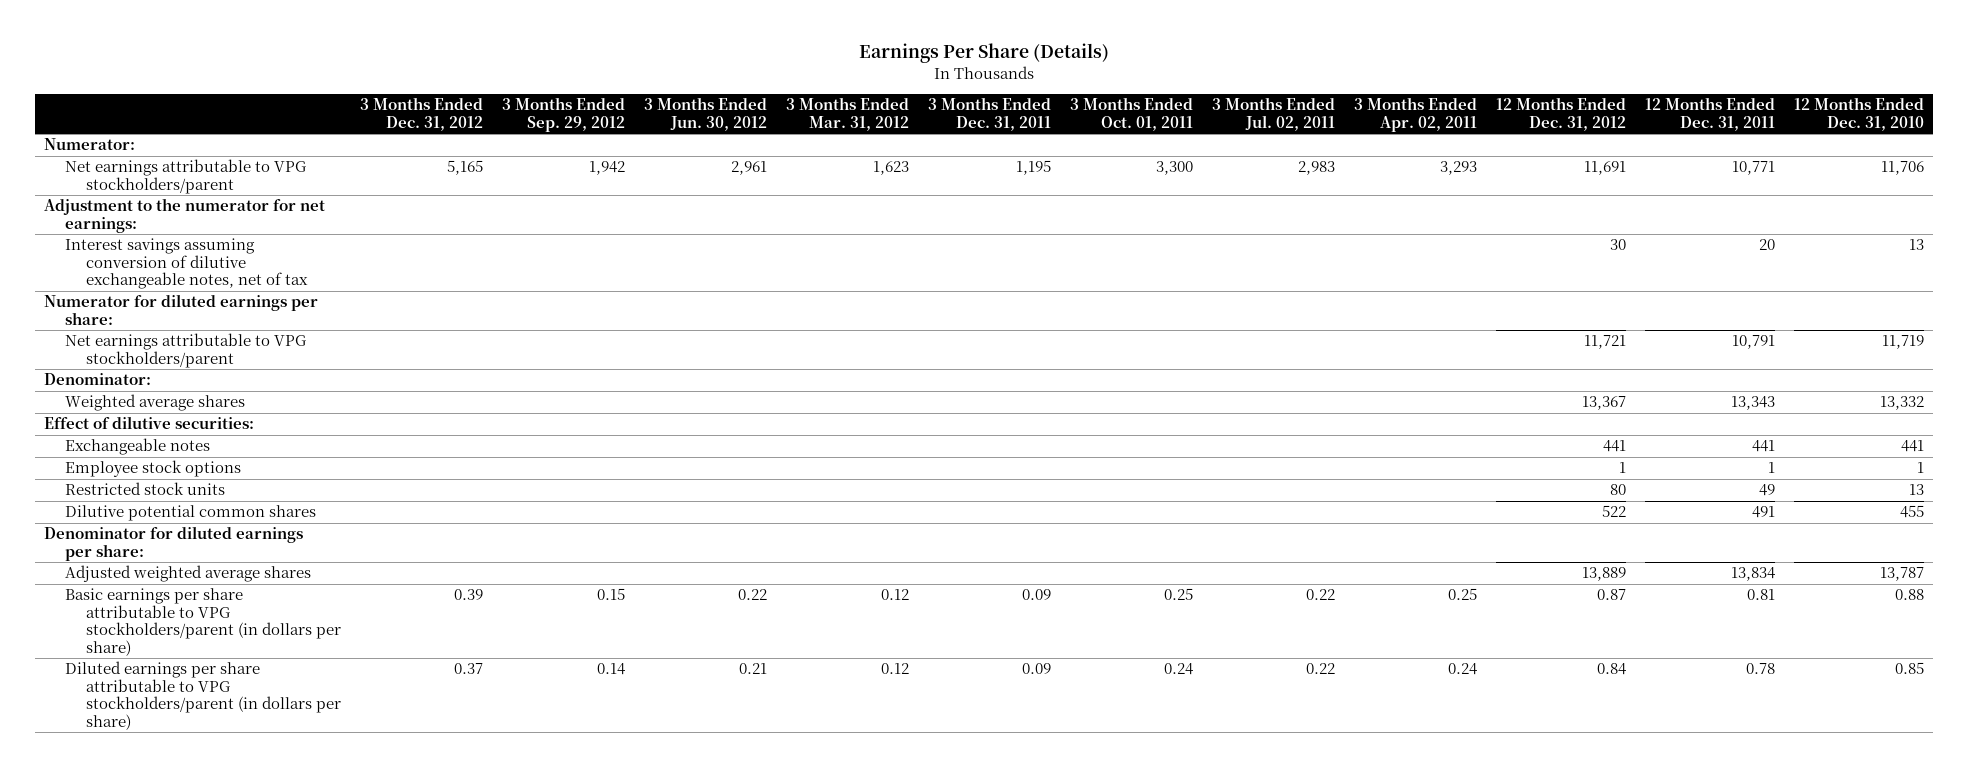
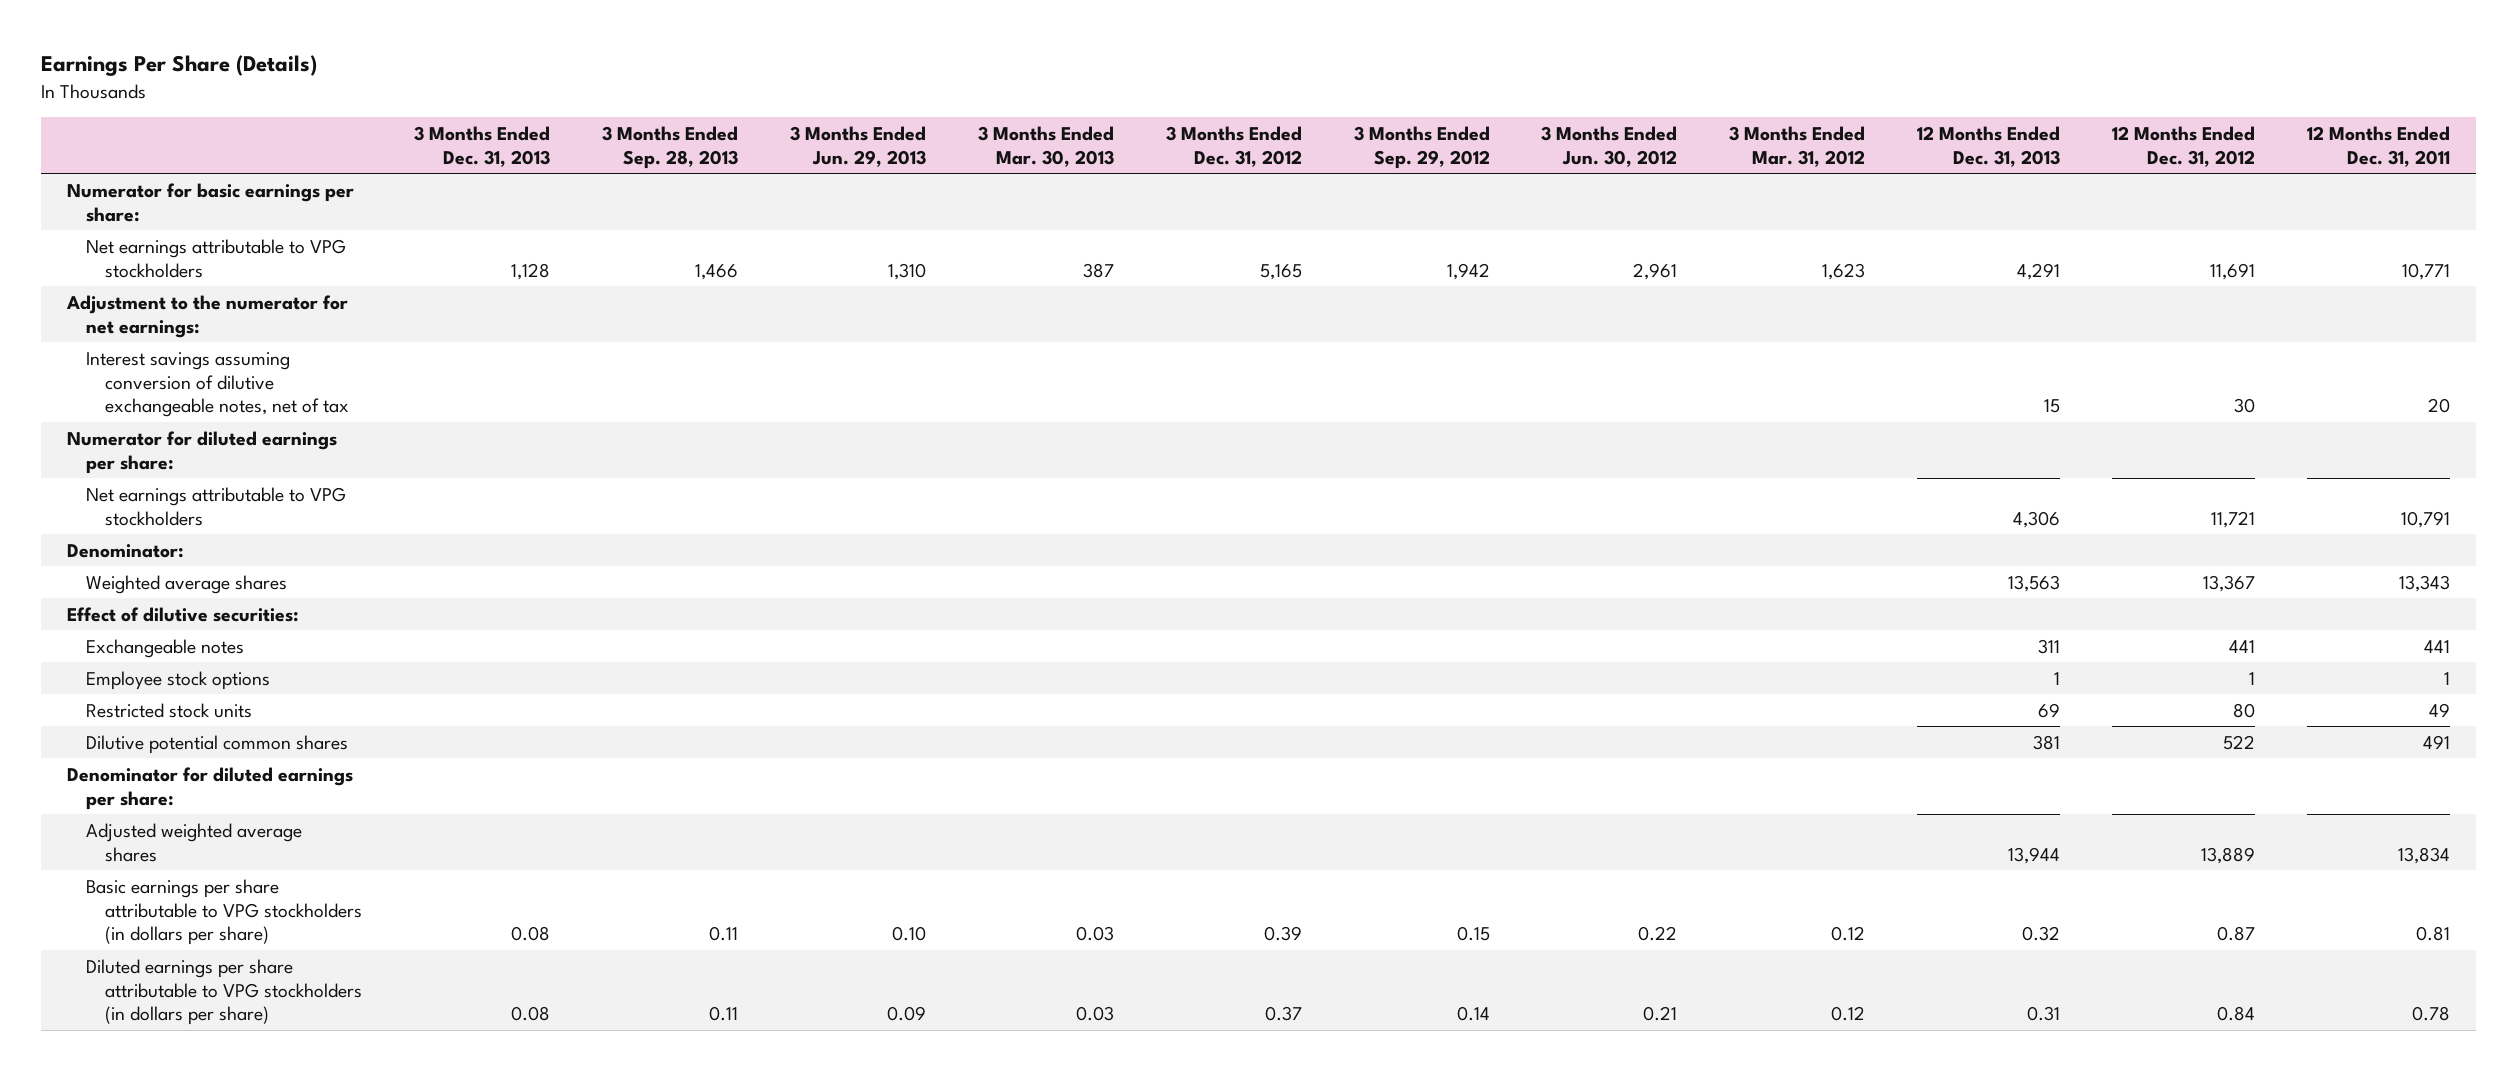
- | 3 Months Ended Dec. 31, 2012 | 3 Months Ended Sep. 29, 2012 | 3 Months Ended Jun. 30, 2012 | 3 Months Ended Mar. 31, 2012 | 3 Months Ended Dec. 31, 2011 | 3 Months Ended Oct. 01, 2011 | 3 Months Ended Jul. 02, 2011 | 3 Months Ended Apr. 02, 2011 | 12 Months Ended Dec. 31, 2012 | 12 Months Ended Dec. 31, 2011 | 12 Months Ended Dec. 31, 2010
+ | 3 Months Ended Dec. 31, 2013 | 3 Months Ended Sep. 28, 2013 | 3 Months Ended Jun. 29, 2013 | 3 Months Ended Mar. 30, 2013 | 3 Months Ended Dec. 31, 2012 | 3 Months Ended Sep. 29, 2012 | 3 Months Ended Jun. 30, 2012 | 3 Months Ended Mar. 31, 2012 | 12 Months Ended Dec. 31, 2013 | 12 Months Ended Dec. 31, 2012 | 12 Months Ended Dec. 31, 2011
- Numerator:
- Net earnings attributable to VPG stockholders/parent | 5,165 | 1,942 | 2,961 | 1,623 | 1,195 | 3,300 | 2,983 | 3,293 | 11,691 | 10,771 | 11,706
+ Numerator for basic earnings per share:
+ Net earnings attributable to VPG stockholders | 1,128 | 1,466 | 1,310 | 387 | 5,165 | 1,942 | 2,961 | 1,623 | 4,291 | 11,691 | 10,771
- Net earnings attributable to VPG stockholders/parent | | | | | | | | | 11,721 | 10,791 | 11,719
+ Net earnings attributable to VPG stockholders | | | | | | | | | 4,306 | 11,721 | 10,791
- Basic earnings per share attributable to VPG stockholders/parent (in dollars per share) | 0.39 | 0.15 | 0.22 | 0.12 | 0.09 | 0.25 | 0.22 | 0.25 | 0.87 | 0.81 | 0.88
- Diluted earnings per share attributable to VPG stockholders/parent (in dollars per share) | 0.37 | 0.14 | 0.21 | 0.12 | 0.09 | 0.24 | 0.22 | 0.24 | 0.84 | 0.78 | 0.85
+ Basic earnings per share attributable to VPG stockholders (in dollars per share) | 0.08 | 0.11 | 0.10 | 0.03 | 0.39 | 0.15 | 0.22 | 0.12 | 0.32 | 0.87 | 0.81
+ Diluted earnings per share attributable to VPG stockholders (in dollars per share) | 0.08 | 0.11 | 0.09 | 0.03 | 0.37 | 0.14 | 0.21 | 0.12 | 0.31 | 0.84 | 0.78

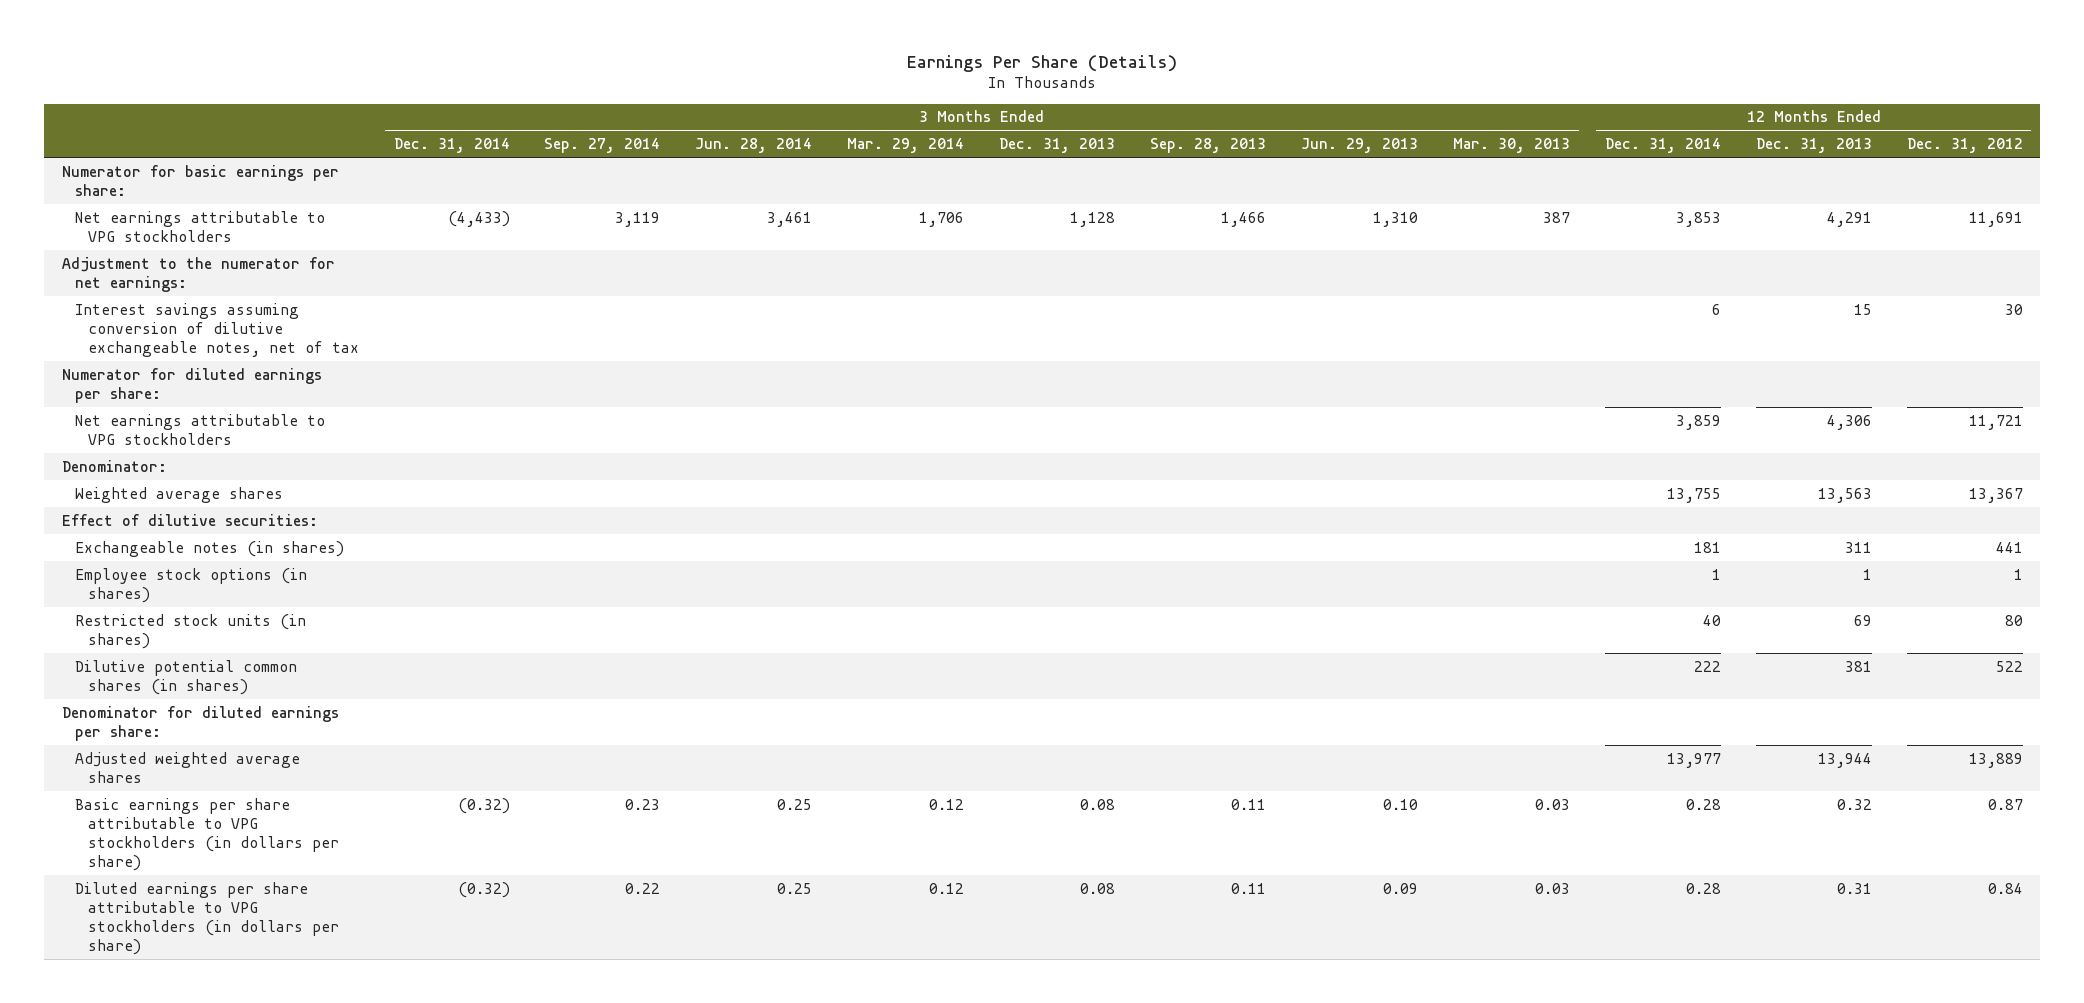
- | 3 Months Ended Dec. 31, 2013 | 3 Months Ended Sep. 28, 2013 | 3 Months Ended Jun. 29, 2013 | 3 Months Ended Mar. 30, 2013 | 3 Months Ended Dec. 31, 2012 | 3 Months Ended Sep. 29, 2012 | 3 Months Ended Jun. 30, 2012 | 3 Months Ended Mar. 31, 2012 | 12 Months Ended Dec. 31, 2013 | 12 Months Ended Dec. 31, 2012 | 12 Months Ended Dec. 31, 2011
+ | 3 Months Ended Dec. 31, 2014 | 3 Months Ended Sep. 27, 2014 | 3 Months Ended Jun. 28, 2014 | 3 Months Ended Mar. 29, 2014 | 3 Months Ended Dec. 31, 2013 | 3 Months Ended Sep. 28, 2013 | 3 Months Ended Jun. 29, 2013 | 3 Months Ended Mar. 30, 2013 | 12 Months Ended Dec. 31, 2014 | 12 Months Ended Dec. 31, 2013 | 12 Months Ended Dec. 31, 2012
- Exchangeable notes | | | | | | | | | 311 | 441 | 441
- Employee stock options | | | | | | | | | 1 | 1 | 1
- Restricted stock units | | | | | | | | | 69 | 80 | 49
- Dilutive potential common shares | | | | | | | | | 381 | 522 | 491
+ Exchangeable notes (in shares) | | | | | | | | | 181 | 311 | 441
+ Employee stock options (in shares) | | | | | | | | | 1 | 1 | 1
+ Restricted stock units (in shares) | | | | | | | | | 40 | 69 | 80
+ Dilutive potential common shares (in shares) | | | | | | | | | 222 | 381 | 522

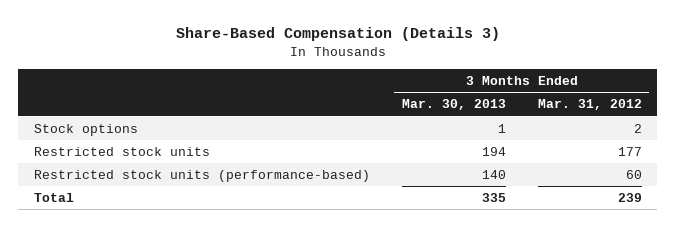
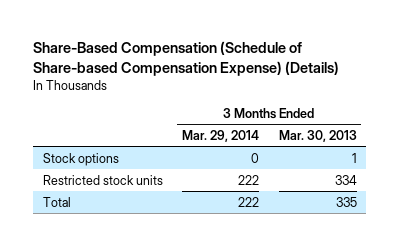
- Share-Based Compensation (Details 3)
+ Share-Based Compensation (Schedule of Share-based Compensation Expense) (Details)
- | 3 Months Ended Mar. 30, 2013 | 3 Months Ended Mar. 31, 2012
+ | 3 Months Ended Mar. 29, 2014 | 3 Months Ended Mar. 30, 2013
- Restricted stock units | 194 | 177
- Restricted stock units (performance-based) | 140 | 60
+ Restricted stock units | 222 | 334

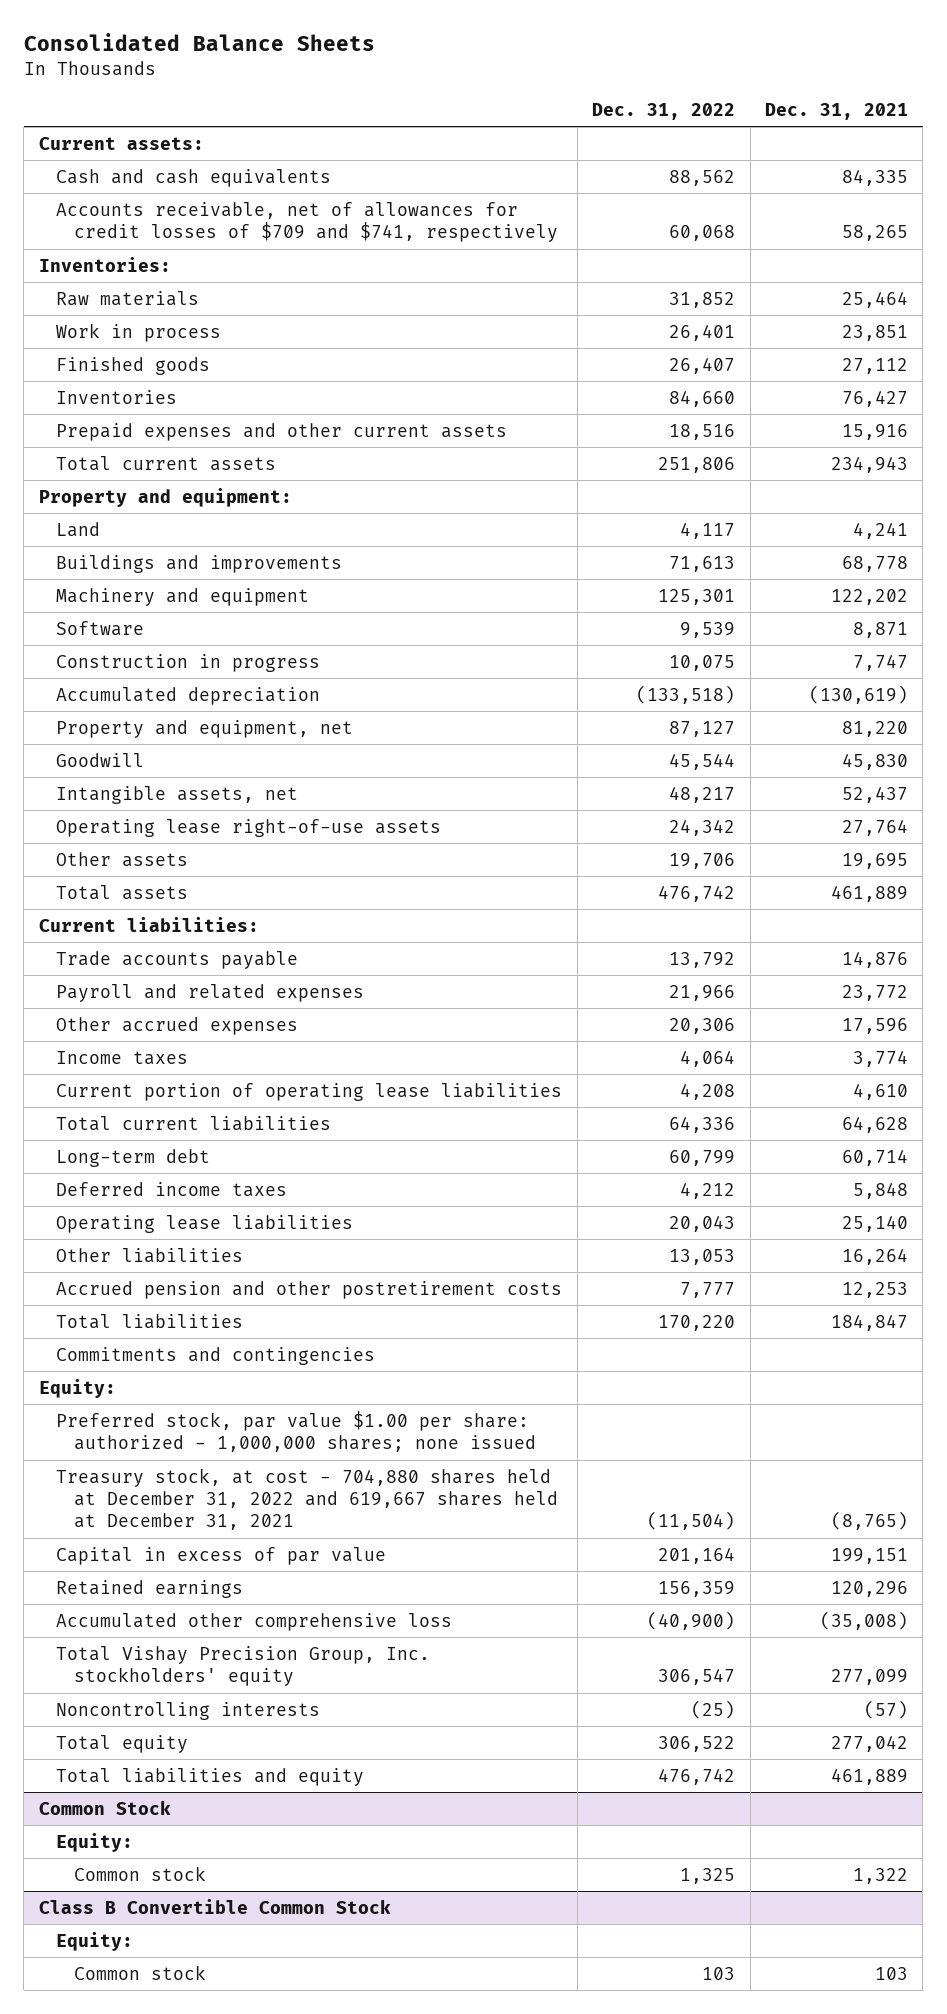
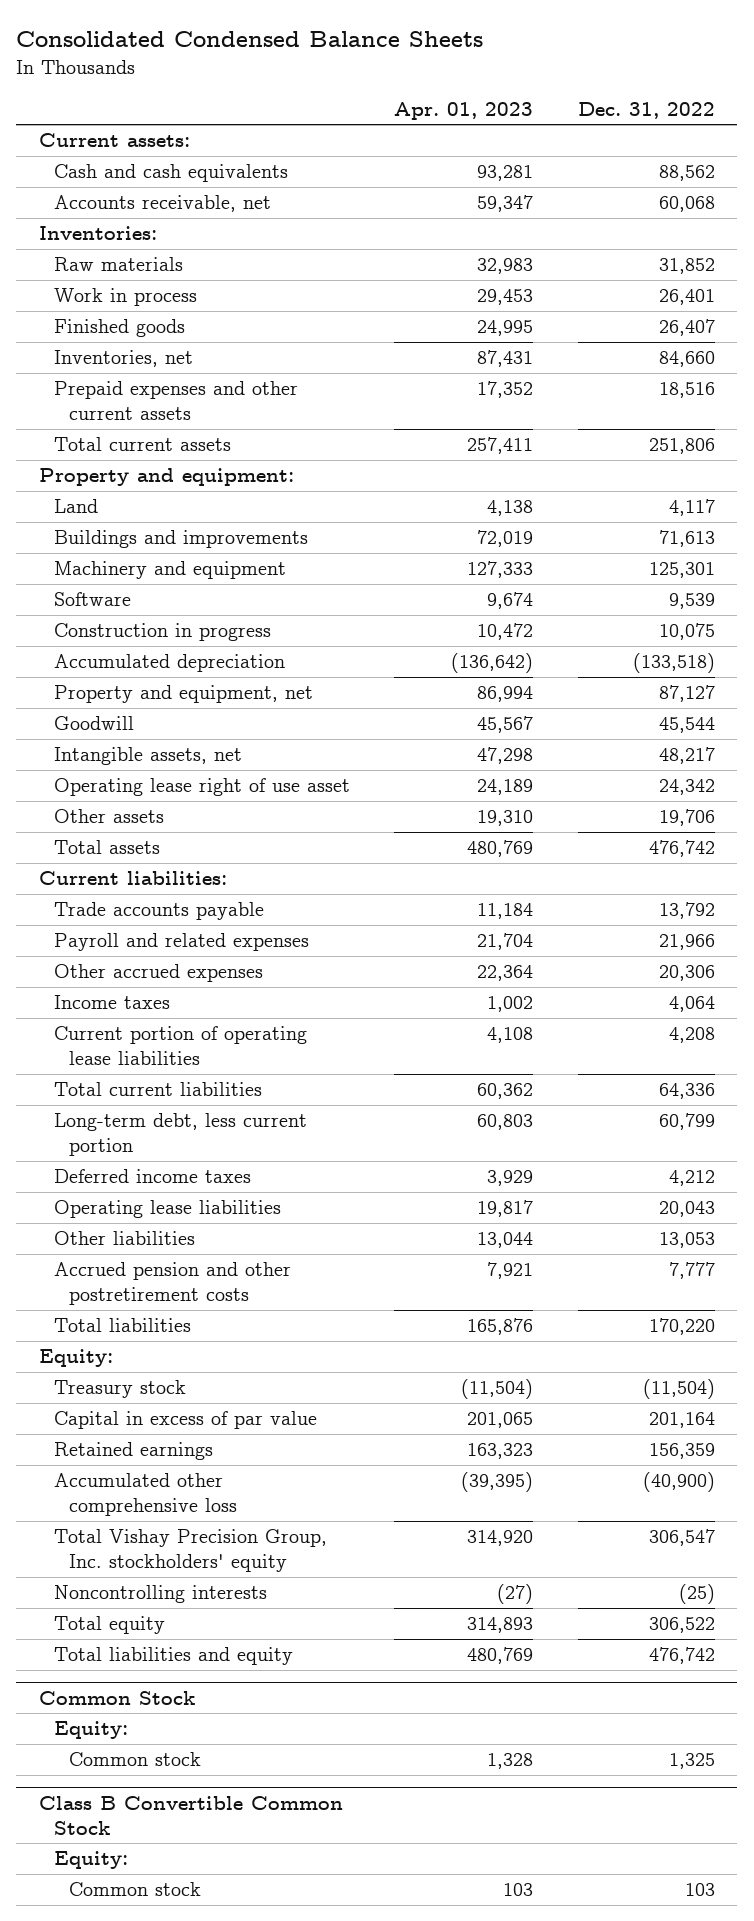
- Consolidated Balance Sheets
+ Consolidated Condensed Balance Sheets
- | Dec. 31, 2022 | Dec. 31, 2021
+ | Apr. 01, 2023 | Dec. 31, 2022
- Accounts receivable, net of allowances for credit losses of $709 and $741, respectively | 60,068 | 58,265
+ Accounts receivable, net | 59,347 | 60,068
- Inventories | 84,660 | 76,427
+ Inventories, net | 87,431 | 84,660
- Operating lease right-of-use assets | 24,342 | 27,764
+ Operating lease right of use asset | 24,189 | 24,342
- Long-term debt | 60,799 | 60,714
+ Long-term debt, less current portion | 60,803 | 60,799
- Commitments and contingencies
- Preferred stock, par value $1.00 per share: authorized - 1,000,000 shares; none issued
- Treasury stock, at cost - 704,880 shares held at December 31, 2022 and 619,667 shares held at December 31, 2021 | (11,504) | (8,765)
+ Treasury stock | (11,504) | (11,504)

